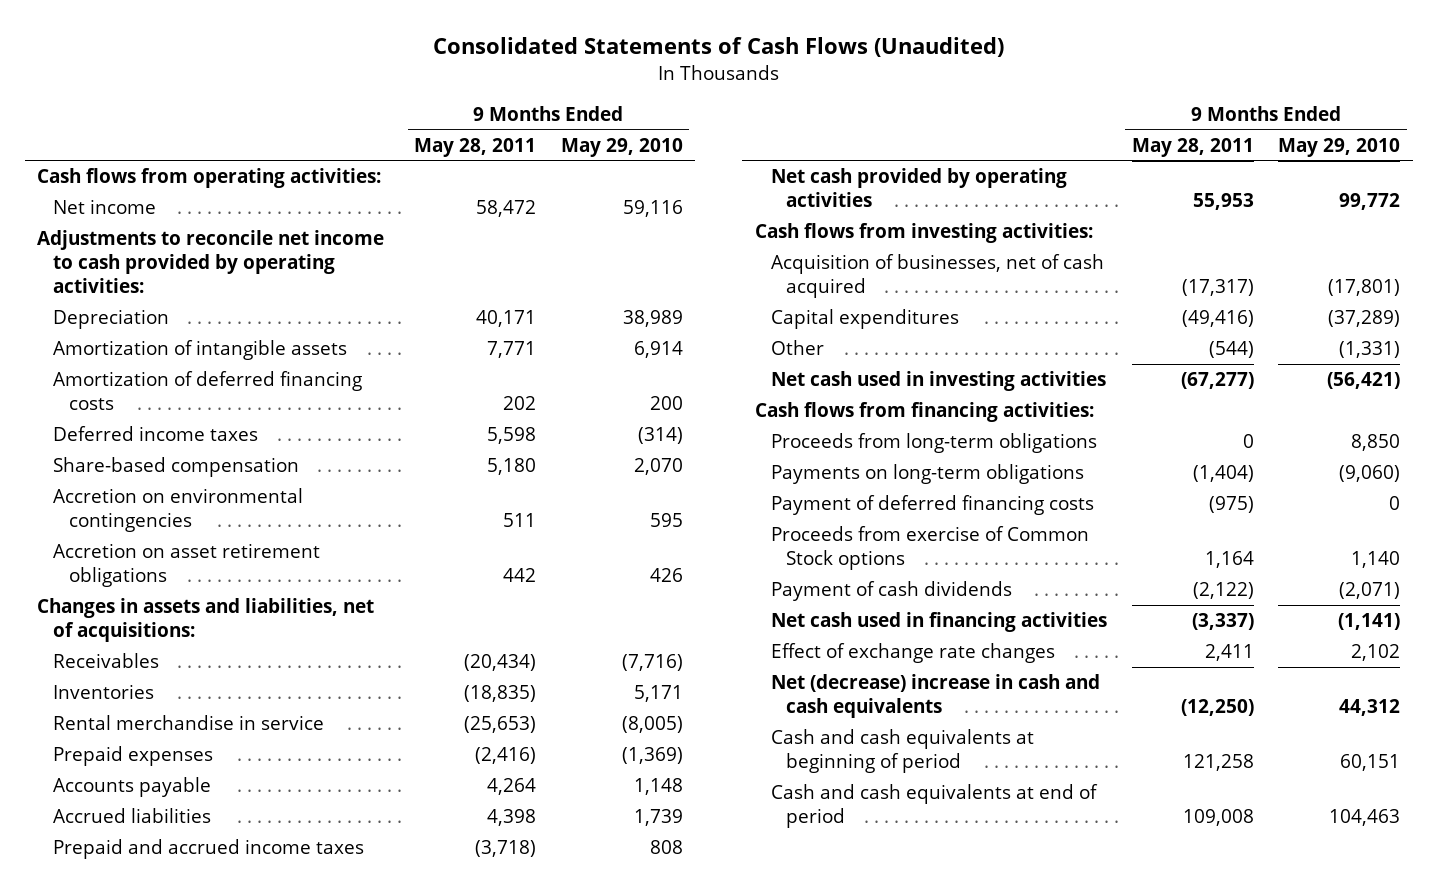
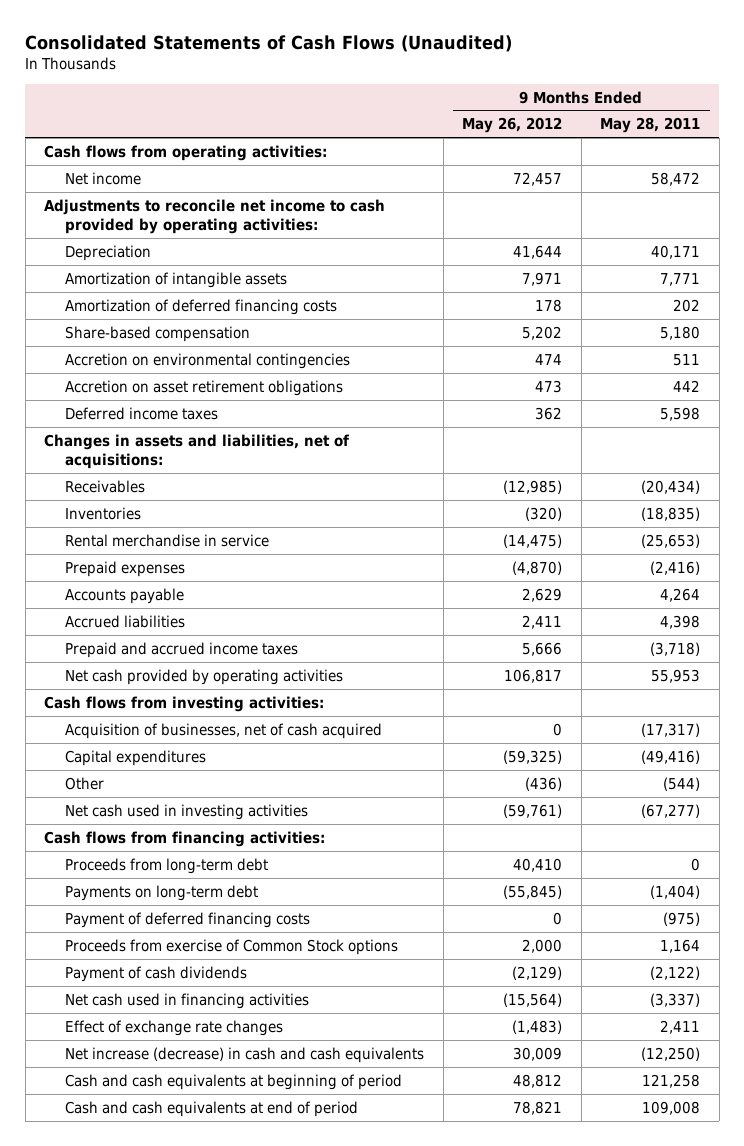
- | 9 Months Ended May 28, 2011 | 9 Months Ended May 29, 2010
+ | 9 Months Ended May 26, 2012 | 9 Months Ended May 28, 2011
moved down: Deferred income taxes | 362 | 5,598
- Proceeds from long-term obligations | 0 | 8,850
- Payments on long-term obligations | (1,404) | (9,060)
+ Proceeds from long-term debt | 40,410 | 0
+ Payments on long-term debt | (55,845) | (1,404)
- Net (decrease) increase in cash and cash equivalents | (12,250) | 44,312
+ Net increase (decrease) in cash and cash equivalents | 30,009 | (12,250)

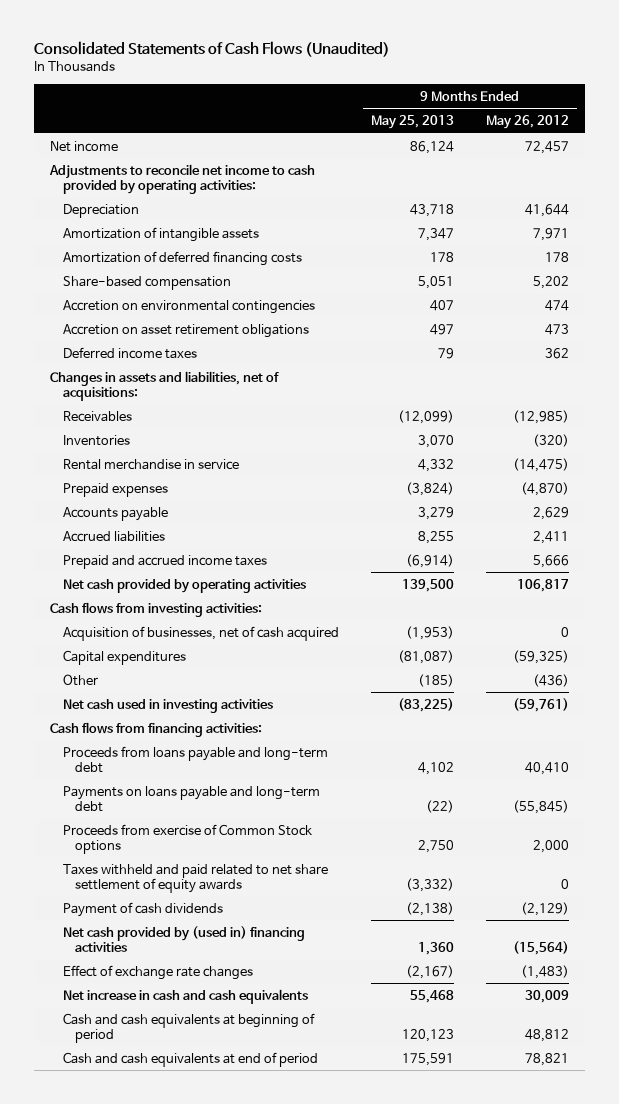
- | 9 Months Ended May 26, 2012 | 9 Months Ended May 28, 2011
+ | 9 Months Ended May 25, 2013 | 9 Months Ended May 26, 2012
- Cash flows from operating activities:
- Proceeds from long-term debt | 40,410 | 0
- Payments on long-term debt | (55,845) | (1,404)
- Payment of deferred financing costs | 0 | (975)
+ Proceeds from loans payable and long-term debt | 4,102 | 40,410
+ Payments on loans payable and long-term debt | (22) | (55,845)
+ Taxes withheld and paid related to net share settlement of equity awards | (3,332) | 0
- Net cash used in financing activities | (15,564) | (3,337)
+ Net cash provided by (used in) financing activities | 1,360 | (15,564)
- Net increase (decrease) in cash and cash equivalents | 30,009 | (12,250)
+ Net increase in cash and cash equivalents | 55,468 | 30,009

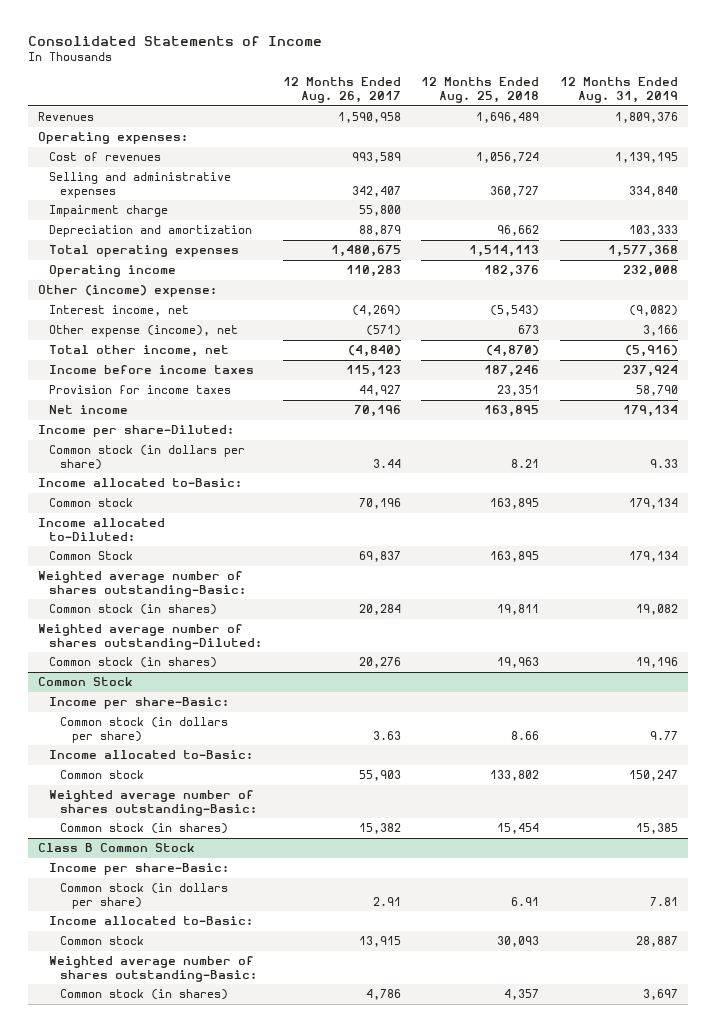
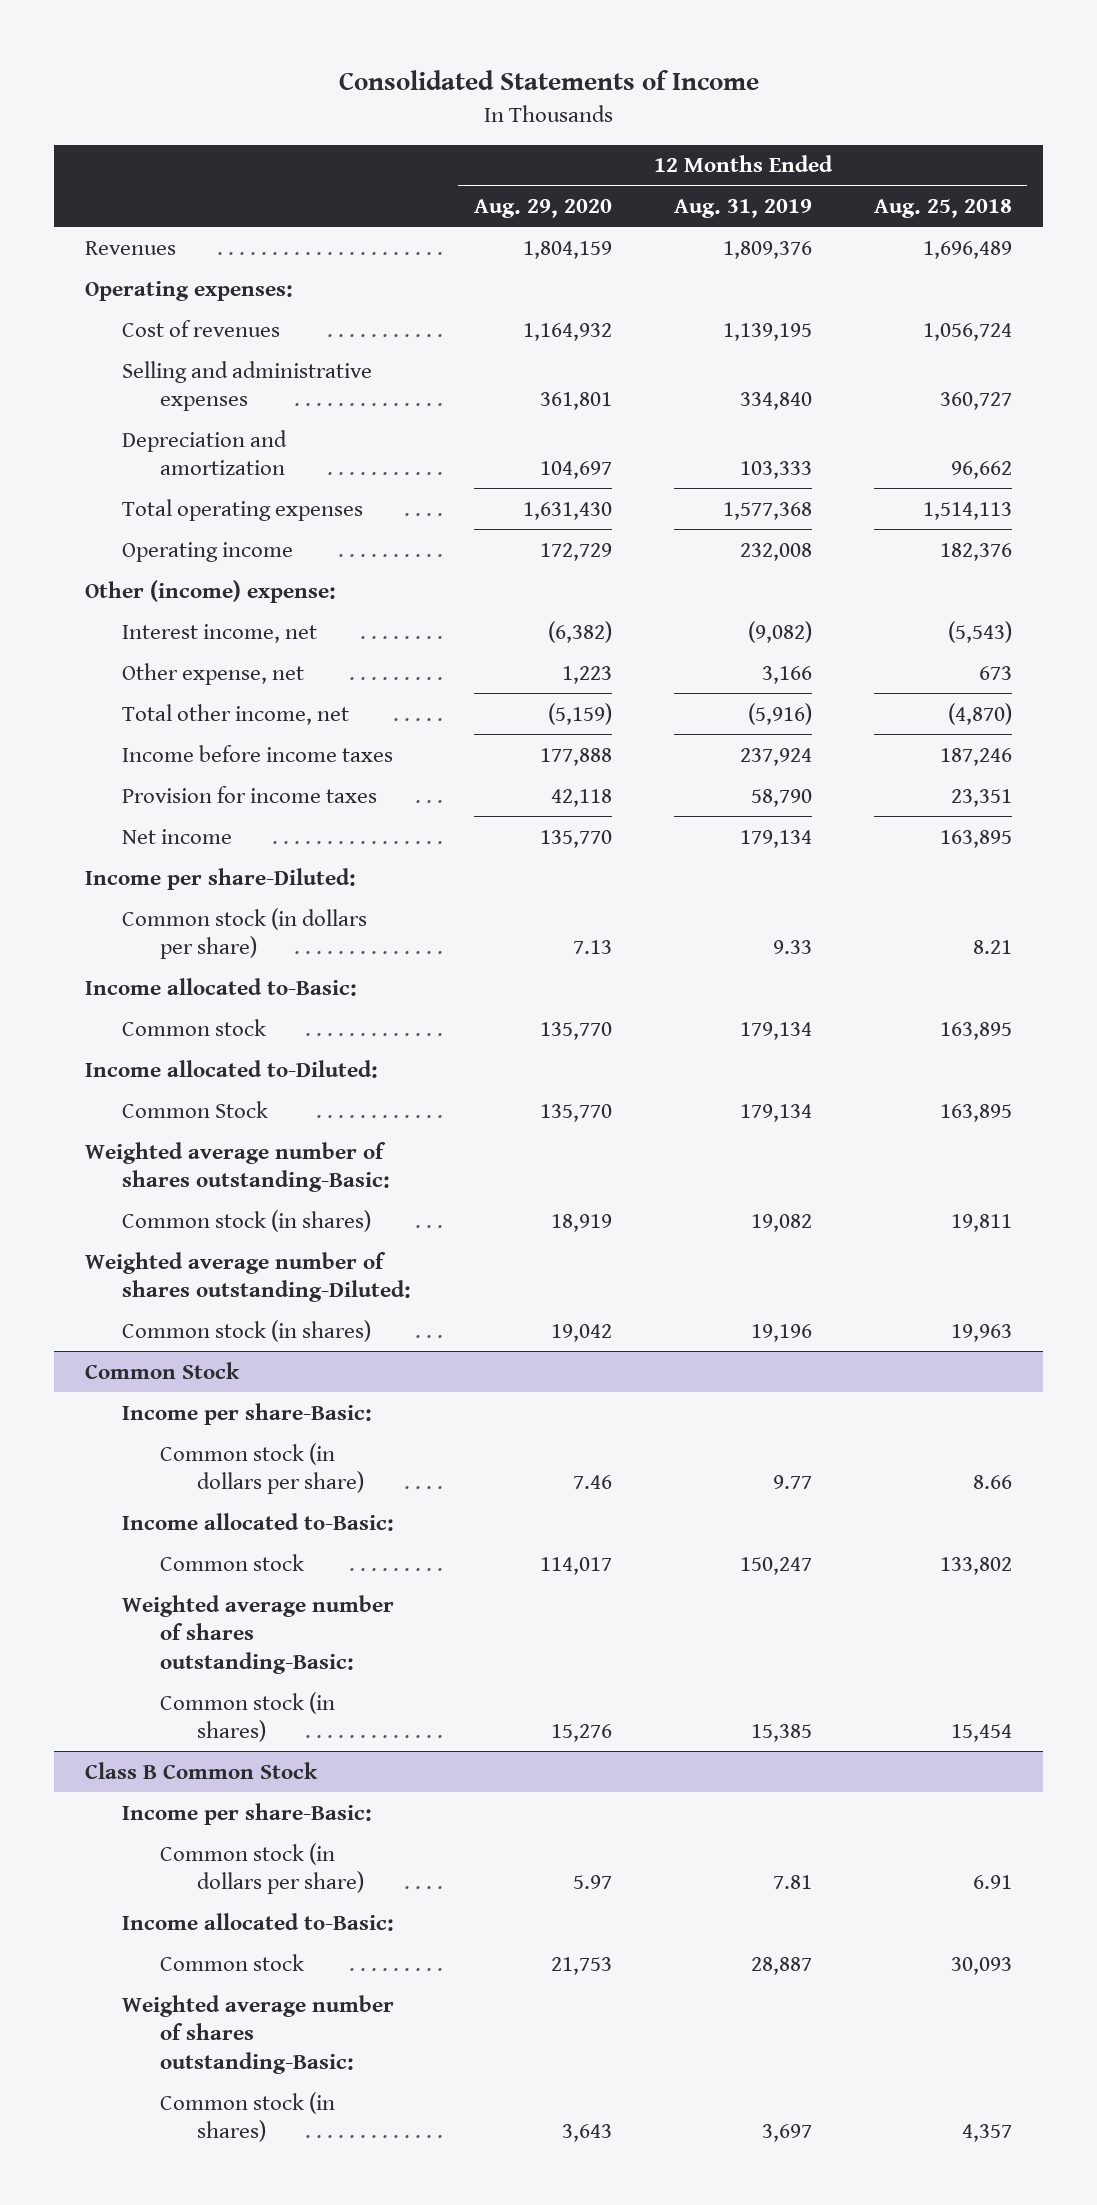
- | 12 Months Ended Aug. 26, 2017 | 12 Months Ended Aug. 25, 2018 | 12 Months Ended Aug. 31, 2019
+ | 12 Months Ended Aug. 29, 2020 | 12 Months Ended Aug. 31, 2019 | 12 Months Ended Aug. 25, 2018
- Impairment charge | 55,800 | |
- Other expense (income), net | (571) | 673 | 3,166
+ Other expense, net | 1,223 | 3,166 | 673

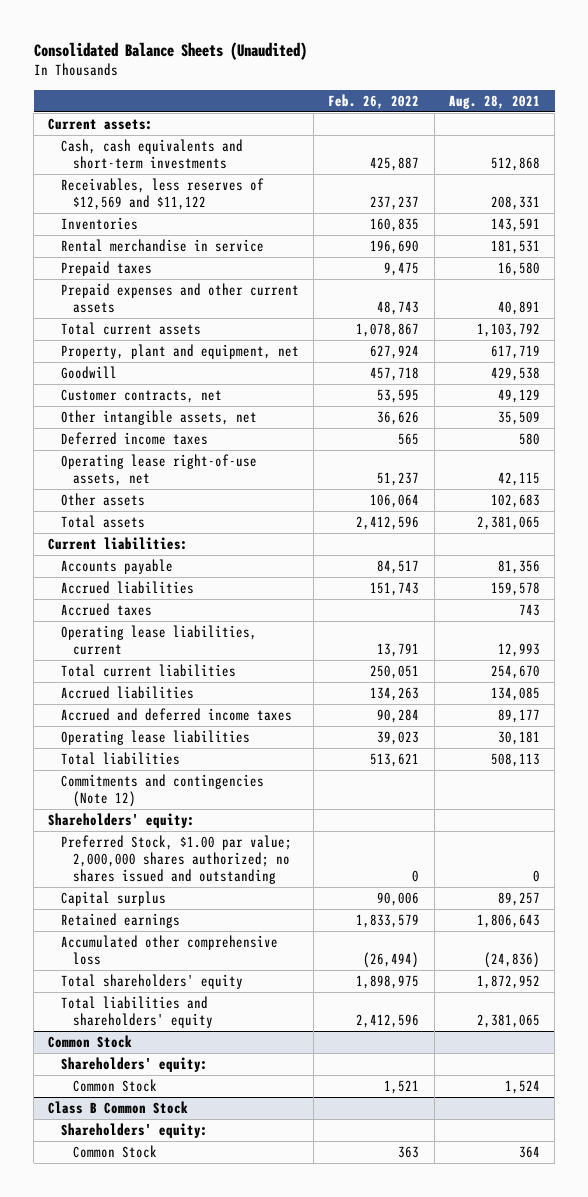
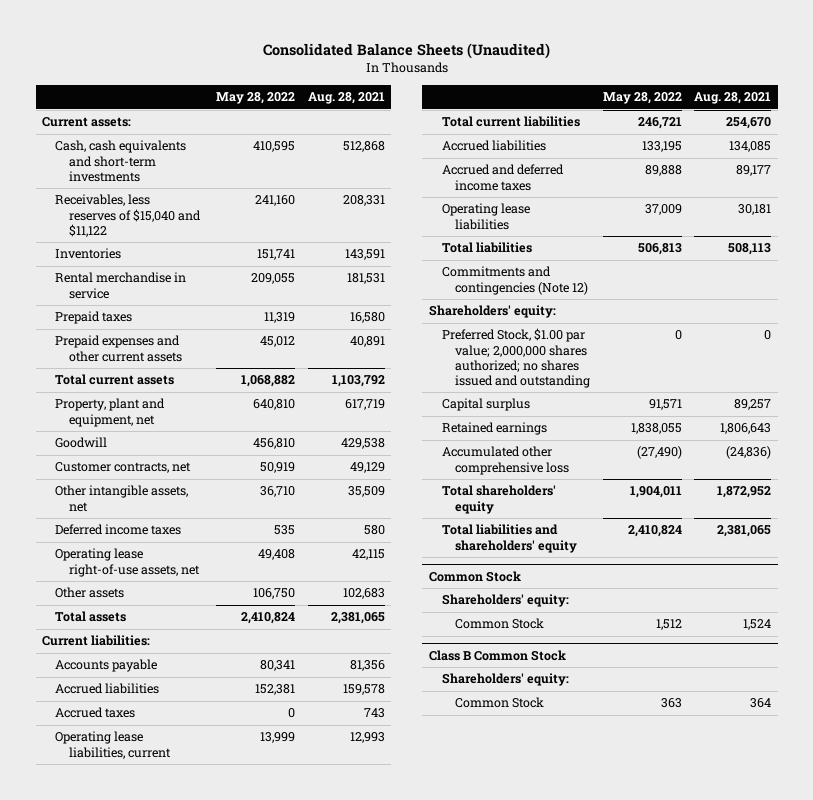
- | Feb. 26, 2022 | Aug. 28, 2021
+ | May 28, 2022 | Aug. 28, 2021
- Receivables, less reserves of $12,569 and $11,122 | 237,237 | 208,331
+ Receivables, less reserves of $15,040 and $11,122 | 241,160 | 208,331

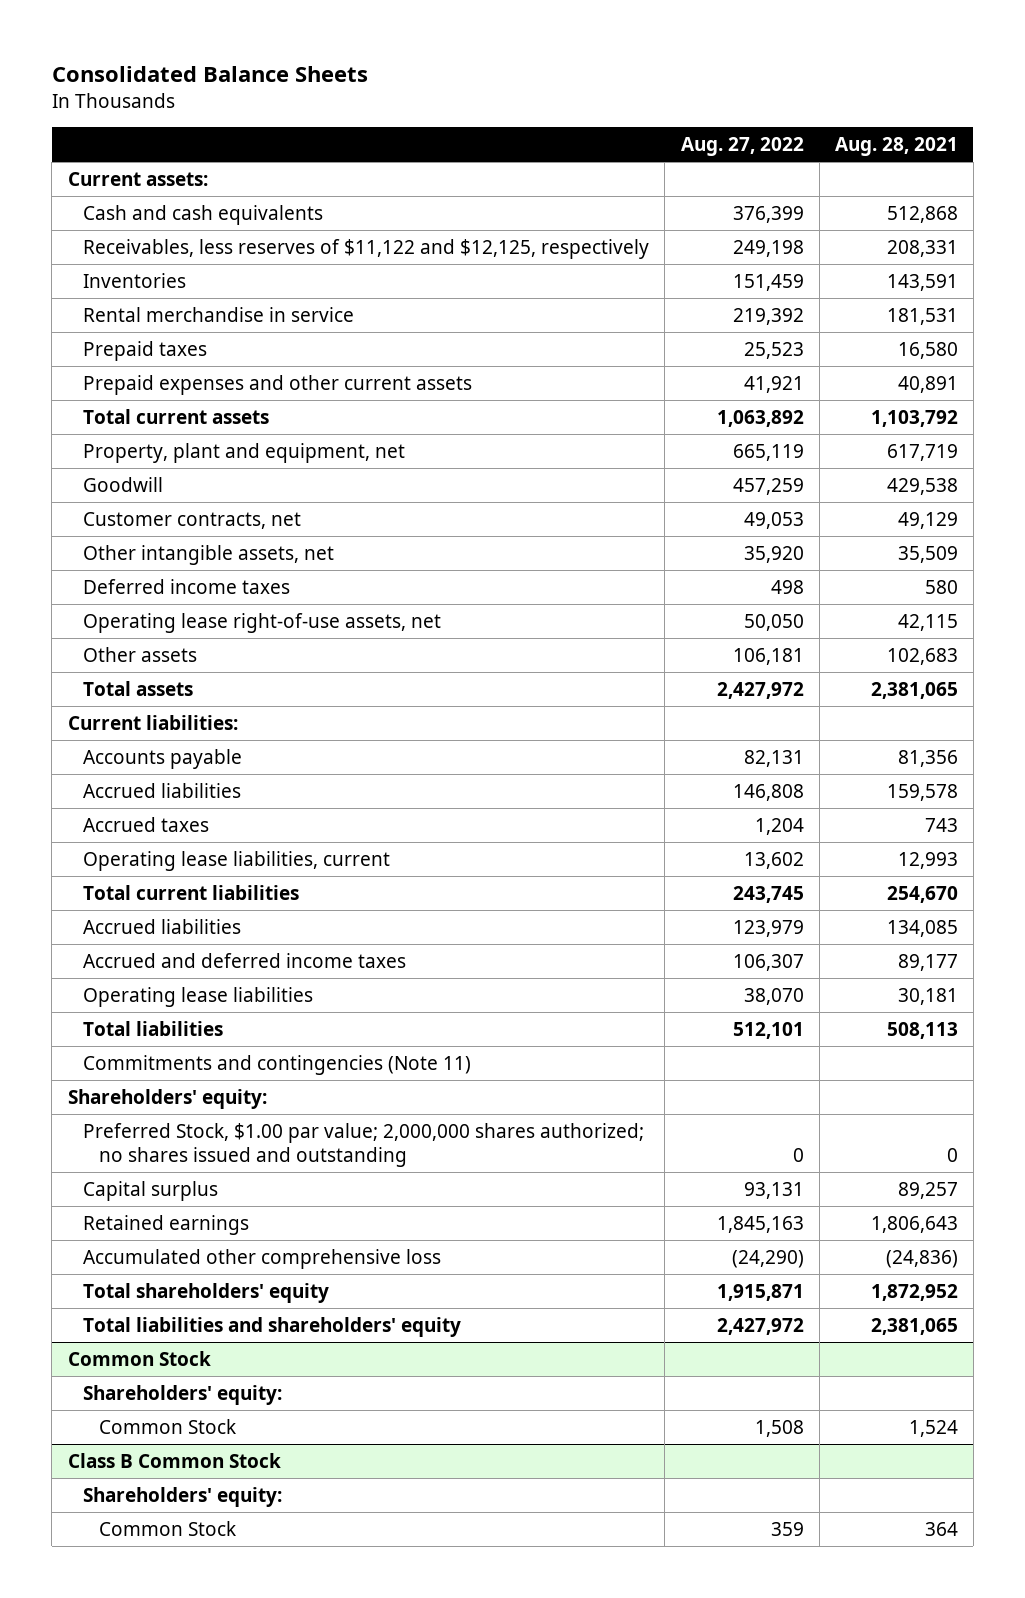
- Consolidated Balance Sheets (Unaudited)
+ Consolidated Balance Sheets
- | May 28, 2022 | Aug. 28, 2021
+ | Aug. 27, 2022 | Aug. 28, 2021
- Cash, cash equivalents and short-term investments | 410,595 | 512,868
- Receivables, less reserves of $15,040 and $11,122 | 241,160 | 208,331
+ Cash and cash equivalents | 376,399 | 512,868
+ Receivables, less reserves of $11,122 and $12,125, respectively | 249,198 | 208,331
- Commitments and contingencies (Note 12)
+ Commitments and contingencies (Note 11)

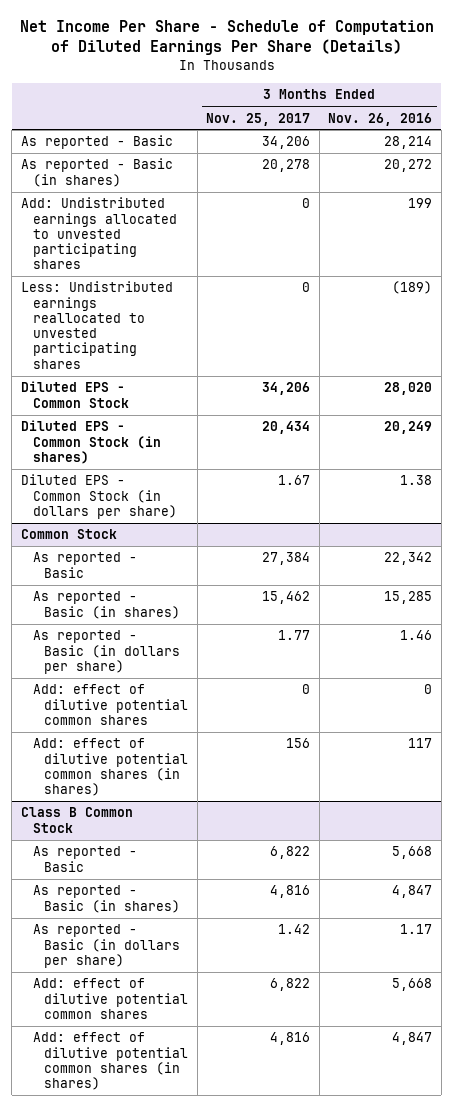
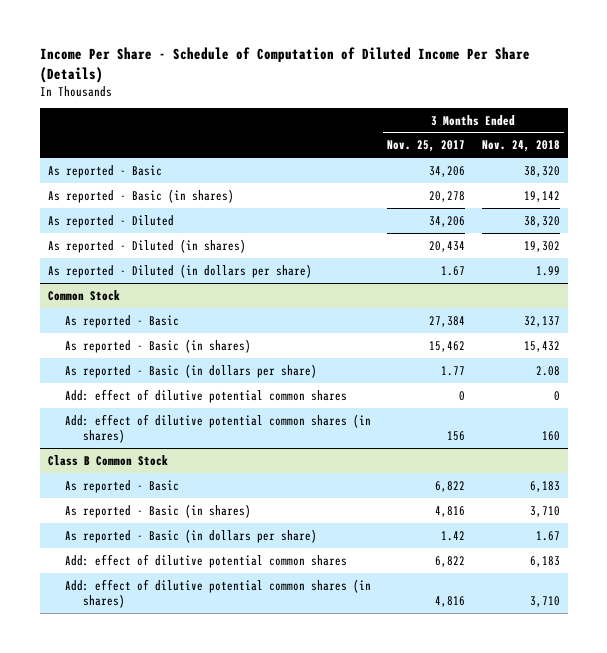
- Net Income Per Share - Schedule of Computation of Diluted Earnings Per Share (Details)
+ Income Per Share - Schedule of Computation of Diluted Income Per Share (Details)
- | 3 Months Ended Nov. 25, 2017 | 3 Months Ended Nov. 26, 2016
+ | 3 Months Ended Nov. 25, 2017 | 3 Months Ended Nov. 24, 2018
- Add: Undistributed earnings allocated to unvested participating shares | 0 | 199
- Less: Undistributed earnings reallocated to unvested participating shares | 0 | (189)
- Diluted EPS - Common Stock | 34,206 | 28,020
- Diluted EPS - Common Stock (in shares) | 20,434 | 20,249
- Diluted EPS - Common Stock (in dollars per share) | 1.67 | 1.38
+ As reported - Diluted | 34,206 | 38,320
+ As reported - Diluted (in shares) | 20,434 | 19,302
+ As reported - Diluted (in dollars per share) | 1.67 | 1.99

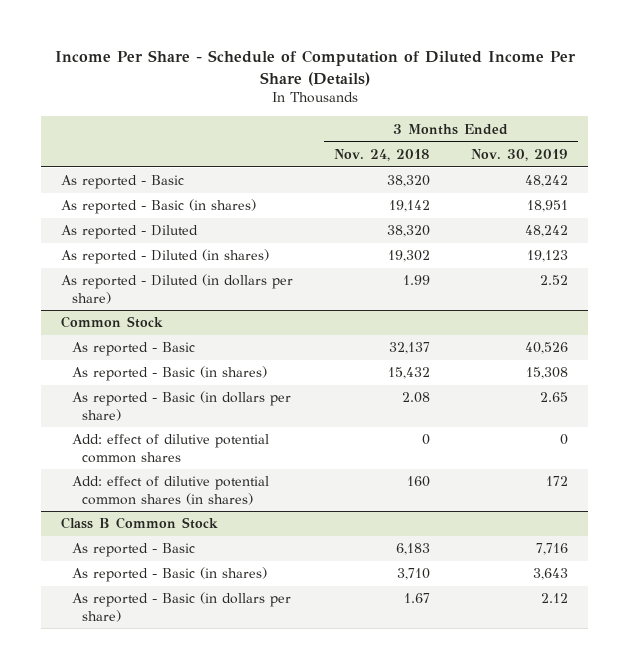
- | 3 Months Ended Nov. 25, 2017 | 3 Months Ended Nov. 24, 2018
+ | 3 Months Ended Nov. 24, 2018 | 3 Months Ended Nov. 30, 2019
@ Class B Common Stock
- Add: effect of dilutive potential common shares | 6,822 | 6,183
- Add: effect of dilutive potential common shares (in shares) | 4,816 | 3,710

